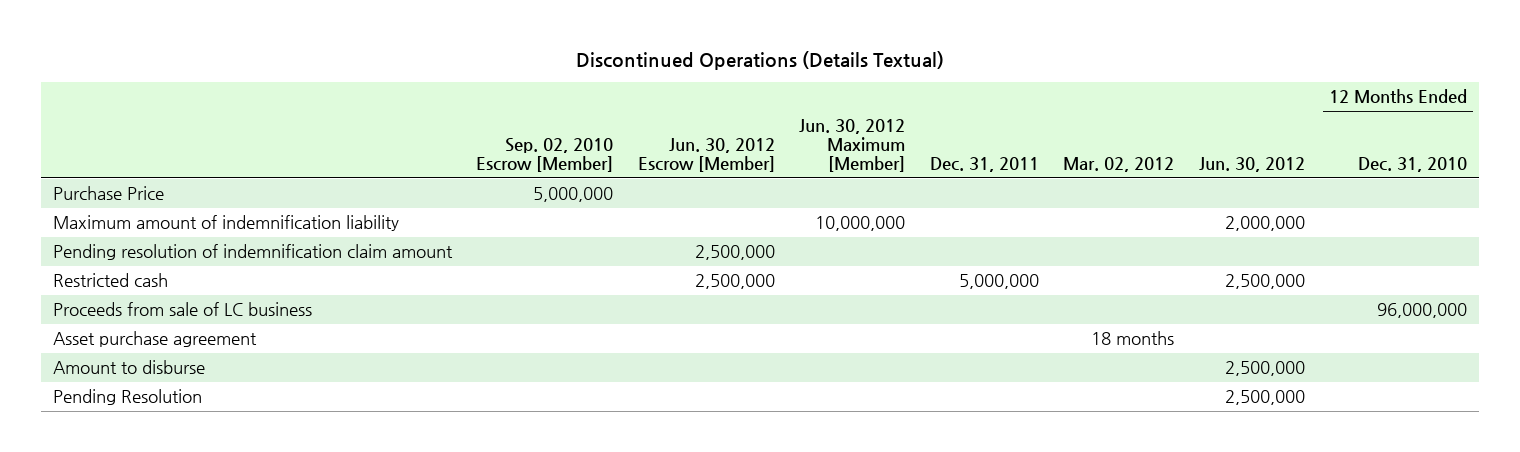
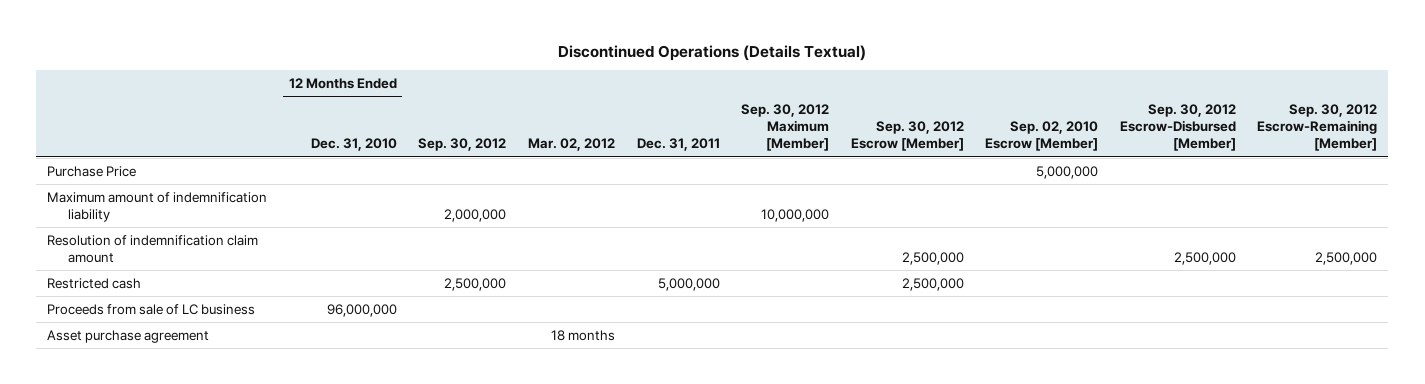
- | Sep. 02, 2010 Escrow [Member] | Jun. 30, 2012 Escrow [Member] | Jun. 30, 2012 Maximum [Member] | Dec. 31, 2011 | Mar. 02, 2012 | Jun. 30, 2012 | 12 Months Ended Dec. 31, 2010
+ | 12 Months Ended Dec. 31, 2010 | Sep. 30, 2012 | Mar. 02, 2012 | Dec. 31, 2011 | Sep. 30, 2012 Maximum [Member] | Sep. 30, 2012 Escrow [Member] | Sep. 02, 2010 Escrow [Member] | Sep. 30, 2012 Escrow-Disbursed [Member] | Sep. 30, 2012 Escrow-Remaining [Member]
- Pending resolution of indemnification claim amount | | 2,500,000 | | | | |
+ Resolution of indemnification claim amount | | | | | | 2,500,000 | | 2,500,000 | 2,500,000
- Amount to disburse | | | | | | 2,500,000 |
- Pending Resolution | | | | | | 2,500,000 |

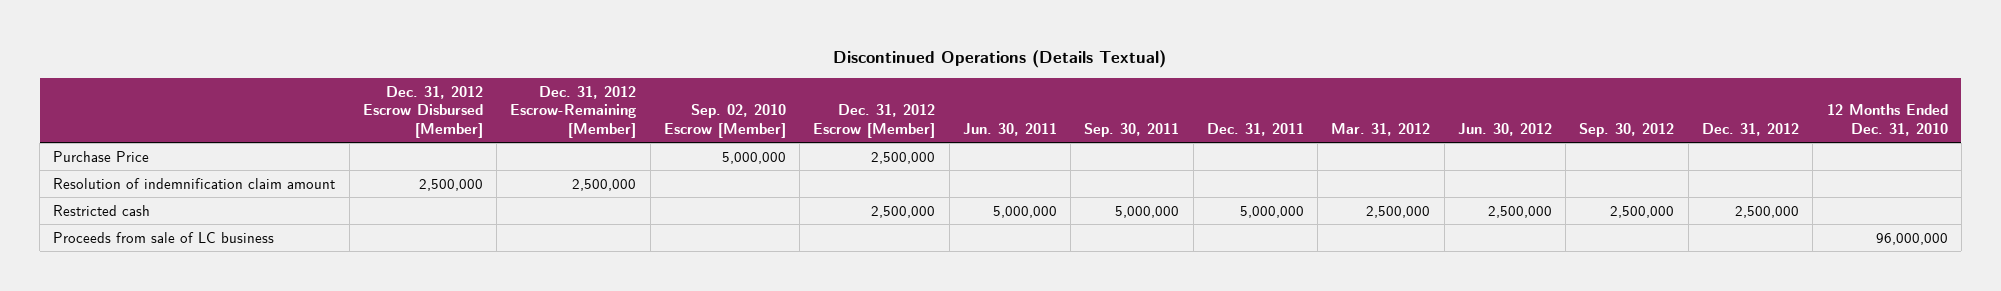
- | 12 Months Ended Dec. 31, 2010 | Sep. 30, 2012 | Mar. 02, 2012 | Dec. 31, 2011 | Sep. 30, 2012 Maximum [Member] | Sep. 30, 2012 Escrow [Member] | Sep. 02, 2010 Escrow [Member] | Sep. 30, 2012 Escrow-Disbursed [Member] | Sep. 30, 2012 Escrow-Remaining [Member]
+ | Dec. 31, 2012 Escrow Disbursed [Member] | Dec. 31, 2012 Escrow-Remaining [Member] | Sep. 02, 2010 Escrow [Member] | Dec. 31, 2012 Escrow [Member] | Jun. 30, 2011 | Sep. 30, 2011 | Dec. 31, 2011 | Mar. 31, 2012 | Jun. 30, 2012 | Sep. 30, 2012 | Dec. 31, 2012 | 12 Months Ended Dec. 31, 2010
- Maximum amount of indemnification liability | | 2,000,000 | | | 10,000,000 | | | |
- Asset purchase agreement | | | 18 months | | | | | |

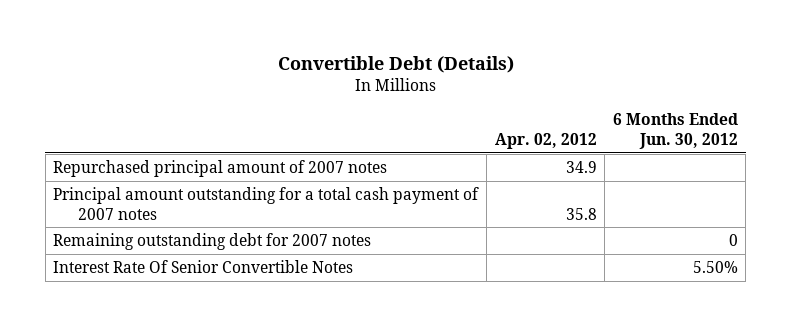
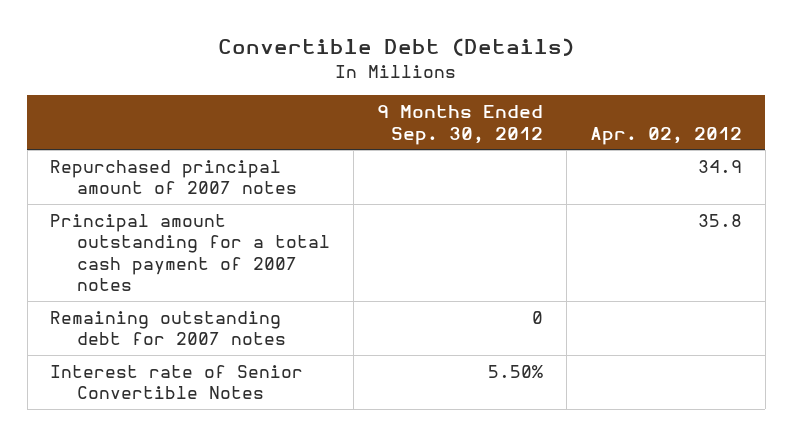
- | Apr. 02, 2012 | 6 Months Ended Jun. 30, 2012
+ | 9 Months Ended Sep. 30, 2012 | Apr. 02, 2012
- Interest Rate Of Senior Convertible Notes | | 5.50%
+ Interest rate of Senior Convertible Notes | 5.50% |

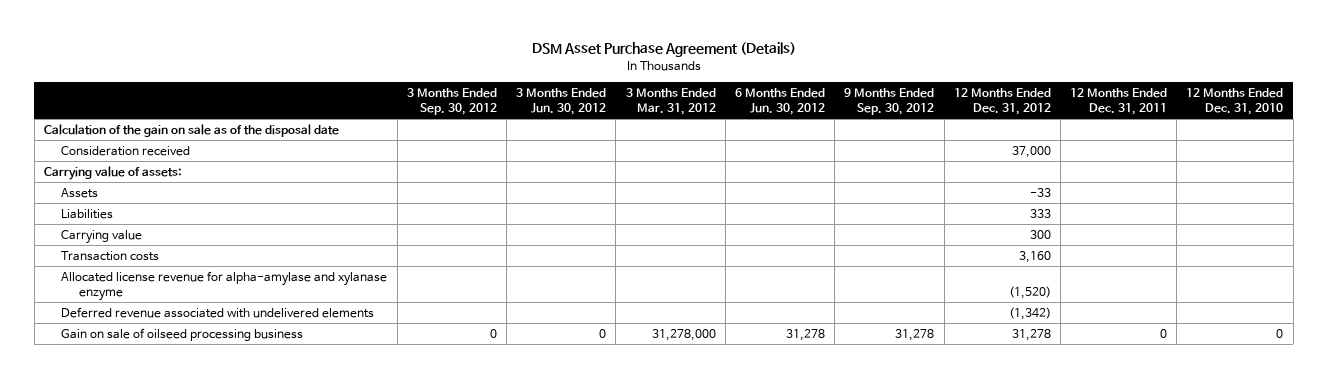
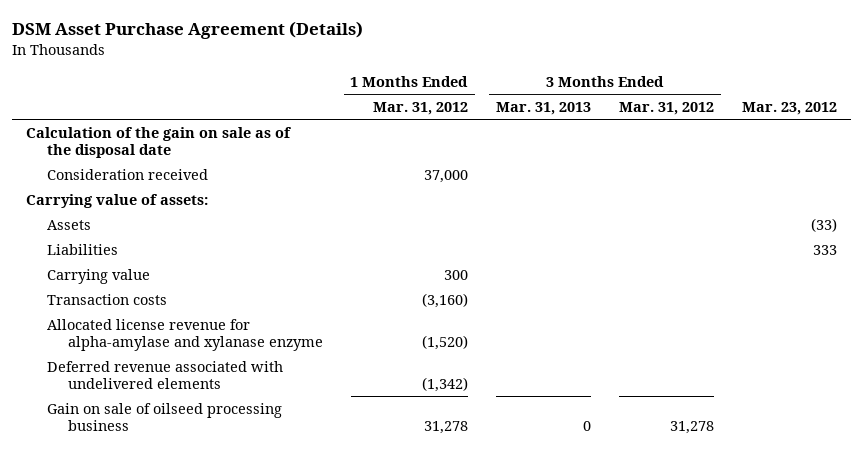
- | 3 Months Ended Sep. 30, 2012 | 3 Months Ended Jun. 30, 2012 | 3 Months Ended Mar. 31, 2012 | 6 Months Ended Jun. 30, 2012 | 9 Months Ended Sep. 30, 2012 | 12 Months Ended Dec. 31, 2012 | 12 Months Ended Dec. 31, 2011 | 12 Months Ended Dec. 31, 2010
+ | 1 Months Ended Mar. 31, 2012 | 3 Months Ended Mar. 31, 2013 | 3 Months Ended Mar. 31, 2012 | Mar. 23, 2012
- Gain on sale of oilseed processing business | 0 | 0 | 31,278,000 | 31,278 | 31,278 | 31,278 | 0 | 0
+ Gain on sale of oilseed processing business | 31,278 | 0 | 31,278 |

